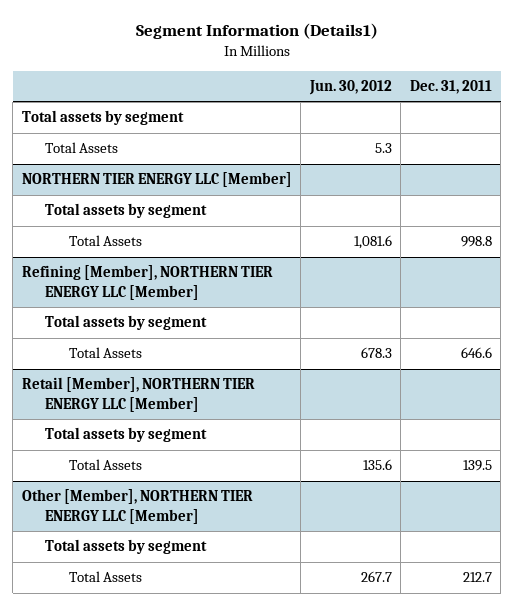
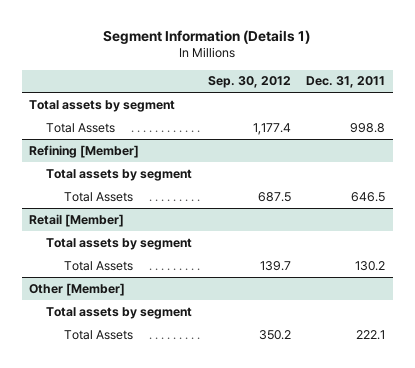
- Segment Information (Details1)
+ Segment Information (Details 1)
- | Jun. 30, 2012 | Dec. 31, 2011
+ | Sep. 30, 2012 | Dec. 31, 2011
- Total Assets | 5.3 |
- NORTHERN TIER ENERGY LLC [Member]
- Total assets by segment
- Refining [Member], NORTHERN TIER ENERGY LLC [Member]
+ Refining [Member]
- Total Assets | 678.3 | 646.6
- Retail [Member], NORTHERN TIER ENERGY LLC [Member]
+ Total Assets | 687.5 | 646.5
+ Retail [Member]
- Total Assets | 135.6 | 139.5
- Other [Member], NORTHERN TIER ENERGY LLC [Member]
+ Total Assets | 139.7 | 130.2
+ Other [Member]
- Total Assets | 267.7 | 212.7
+ Total Assets | 350.2 | 222.1

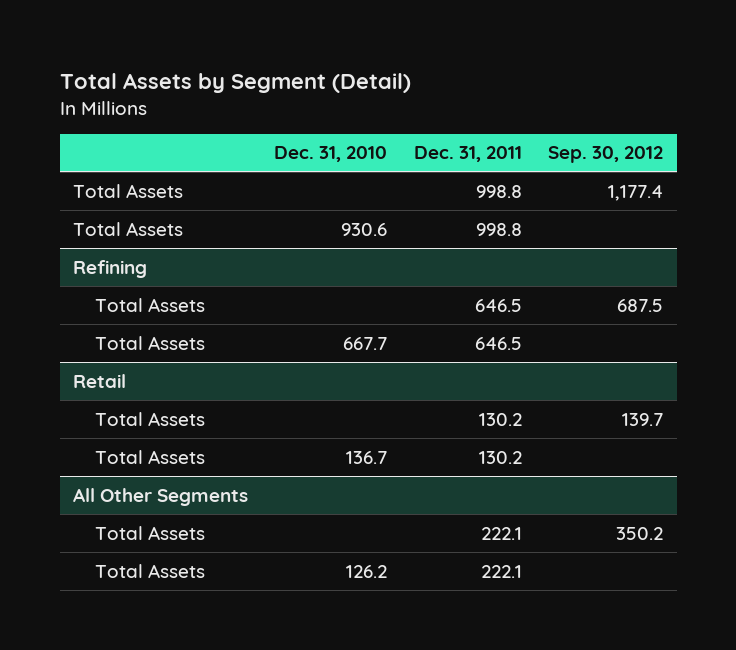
- Segment Information (Details 1)
+ Total Assets by Segment (Detail)
- | Sep. 30, 2012 | Dec. 31, 2011
+ | Dec. 31, 2010 | Dec. 31, 2011 | Sep. 30, 2012
- Total assets by segment
- Refining [Member]
- Total assets by segment
+ Total Assets | 930.6 | 998.8 |
+ Refining
- Retail [Member]
- Total assets by segment
+ Total Assets | 667.7 | 646.5 |
+ Retail
- Other [Member]
- Total assets by segment
+ Total Assets | 136.7 | 130.2 |
+ All Other Segments
+ Total Assets | 126.2 | 222.1 |

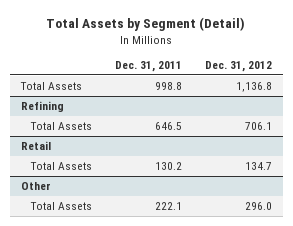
- | Dec. 31, 2010 | Dec. 31, 2011 | Sep. 30, 2012
+ | Dec. 31, 2011 | Dec. 31, 2012
- Total Assets | 930.6 | 998.8 |
@ Refining
- Total Assets | 667.7 | 646.5 |
@ Retail
- Total Assets | 136.7 | 130.2 |
- All Other Segments
- Total Assets | | 222.1 | 350.2
+ Other

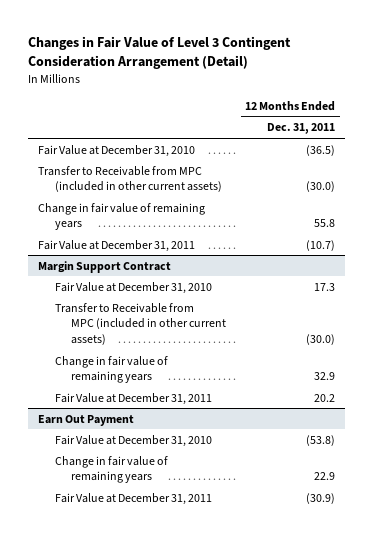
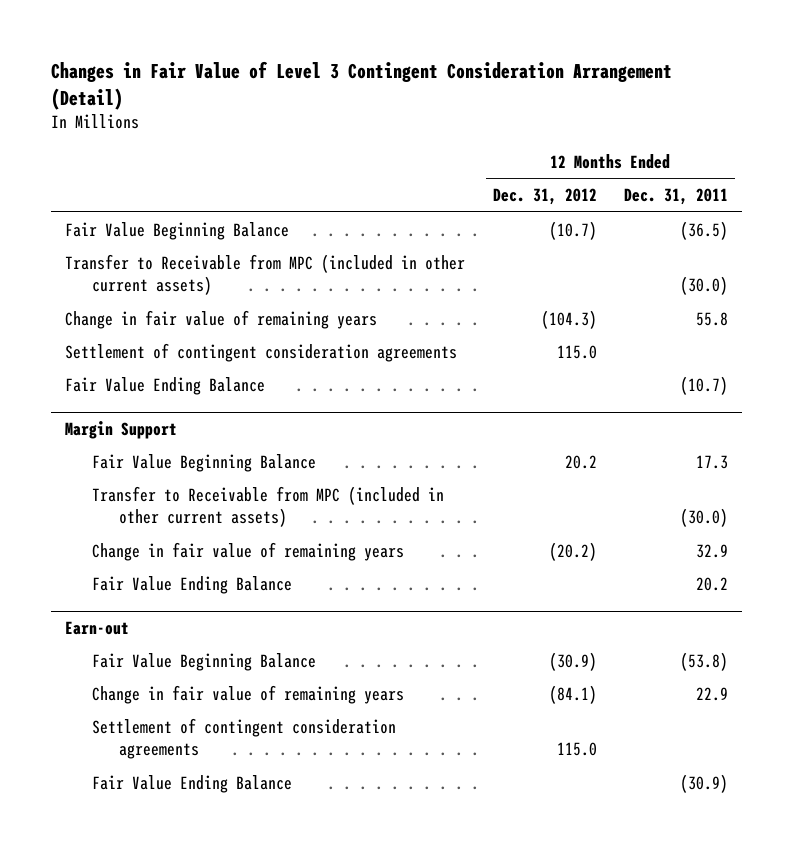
- | 12 Months Ended Dec. 31, 2011
+ | 12 Months Ended Dec. 31, 2012 | 12 Months Ended Dec. 31, 2011
- Fair Value at December 31, 2010 | (36.5)
+ Fair Value Beginning Balance | (10.7) | (36.5)
- Fair Value at December 31, 2011 | (10.7)
- Margin Support Contract
- Fair Value at December 31, 2010 | 17.3
+ Settlement of contingent consideration agreements | 115.0 |
+ Fair Value Ending Balance | | (10.7)
+ Margin Support
+ Fair Value Beginning Balance | 20.2 | 17.3
- Fair Value at December 31, 2011 | 20.2
- Earn Out Payment
- Fair Value at December 31, 2010 | (53.8)
+ Fair Value Ending Balance | | 20.2
+ Earn-out
+ Fair Value Beginning Balance | (30.9) | (53.8)
- Fair Value at December 31, 2011 | (30.9)
+ Settlement of contingent consideration agreements | 115.0 |
+ Fair Value Ending Balance | | (30.9)

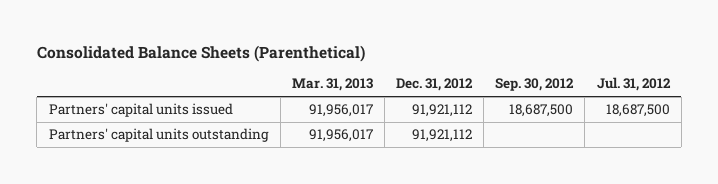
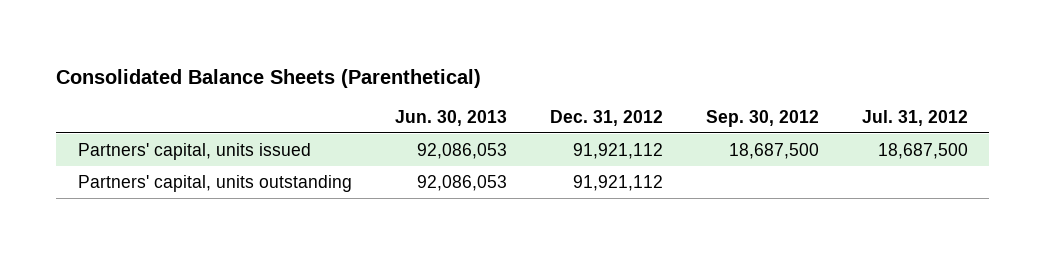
- | Mar. 31, 2013 | Dec. 31, 2012 | Sep. 30, 2012 | Jul. 31, 2012
+ | Jun. 30, 2013 | Dec. 31, 2012 | Sep. 30, 2012 | Jul. 31, 2012
- Partners' capital units issued | 91,956,017 | 91,921,112 | 18,687,500 | 18,687,500
- Partners' capital units outstanding | 91,956,017 | 91,921,112 | |
+ Partners' capital, units issued | 92,086,053 | 91,921,112 | 18,687,500 | 18,687,500
+ Partners' capital, units outstanding | 92,086,053 | 91,921,112 | |

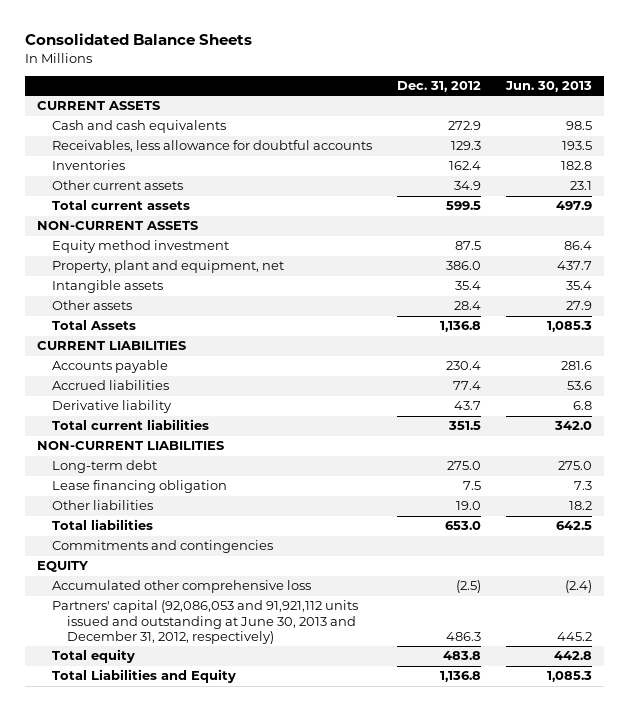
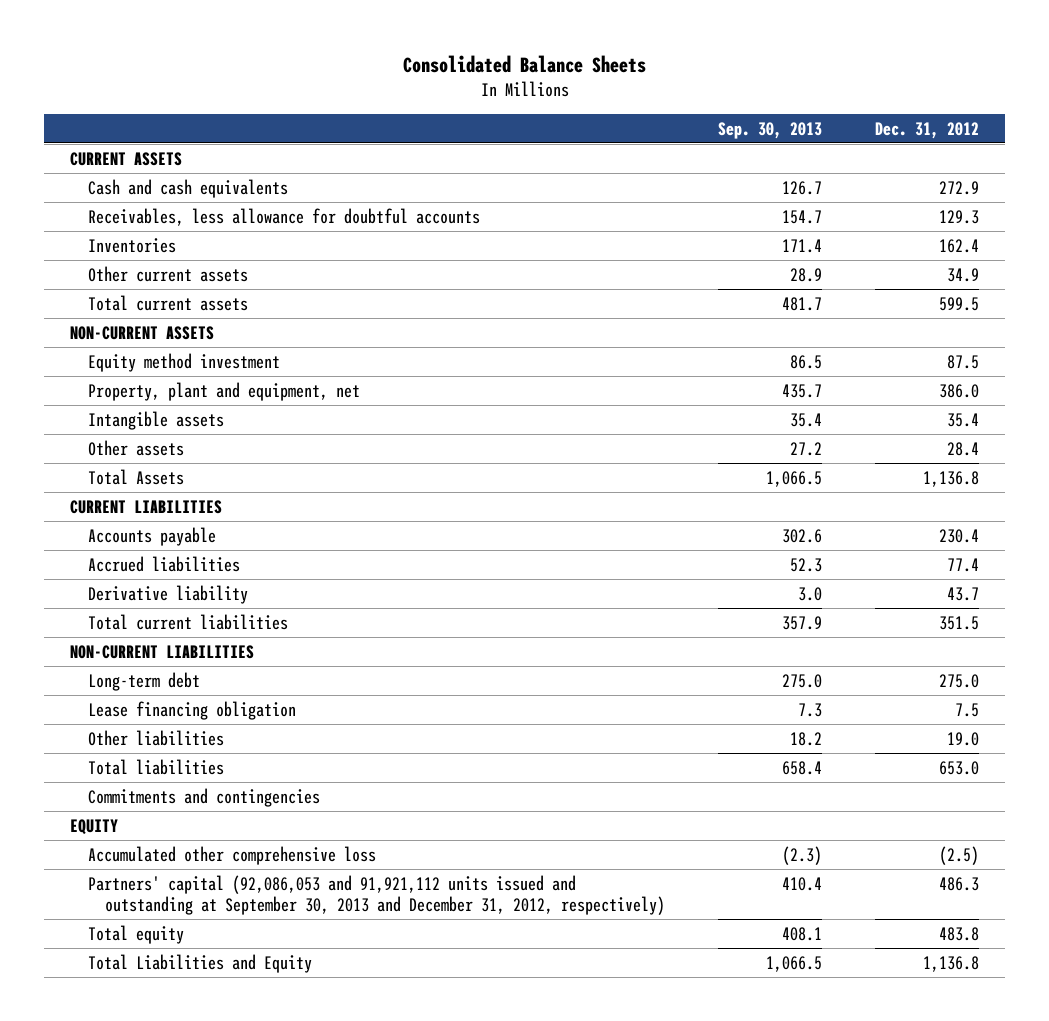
- | Dec. 31, 2012 | Jun. 30, 2013
+ | Sep. 30, 2013 | Dec. 31, 2012
- Partners' capital (92,086,053 and 91,921,112 units issued and outstanding at June 30, 2013 and December 31, 2012, respectively) | 486.3 | 445.2
+ Partners' capital (92,086,053 and 91,921,112 units issued and outstanding at September 30, 2013 and December 31, 2012, respectively) | 410.4 | 486.3

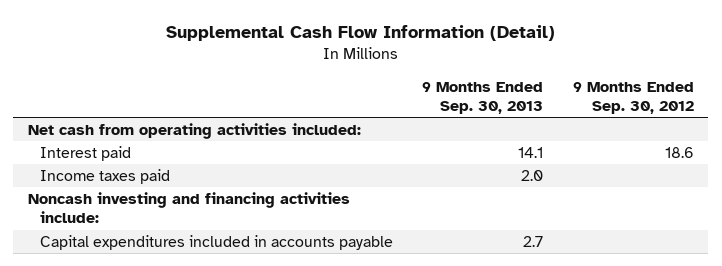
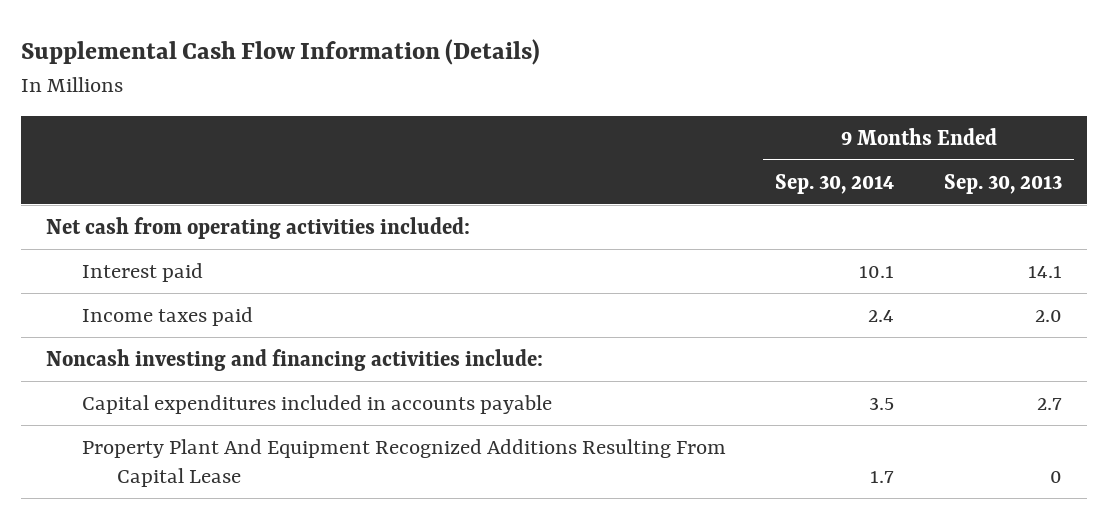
- Supplemental Cash Flow Information (Detail)
+ Supplemental Cash Flow Information (Details)
- | 9 Months Ended Sep. 30, 2013 | 9 Months Ended Sep. 30, 2012
+ | 9 Months Ended Sep. 30, 2014 | 9 Months Ended Sep. 30, 2013
+ Property Plant And Equipment Recognized Additions Resulting From Capital Lease | 1.7 | 0

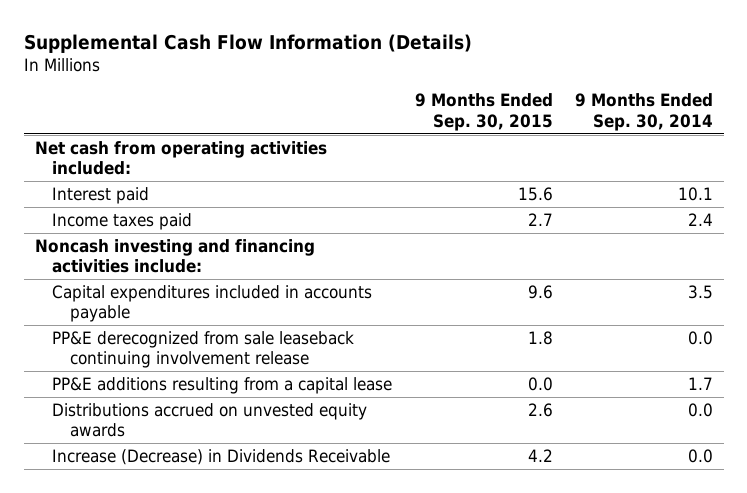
- | 9 Months Ended Sep. 30, 2014 | 9 Months Ended Sep. 30, 2013
+ | 9 Months Ended Sep. 30, 2015 | 9 Months Ended Sep. 30, 2014
- Property Plant And Equipment Recognized Additions Resulting From Capital Lease | 1.7 | 0
+ PP&E derecognized from sale leaseback continuing involvement release | 1.8 | 0.0
+ PP&E additions resulting from a capital lease | 0.0 | 1.7
+ Distributions accrued on unvested equity awards | 2.6 | 0.0
+ Increase (Decrease) in Dividends Receivable | 4.2 | 0.0

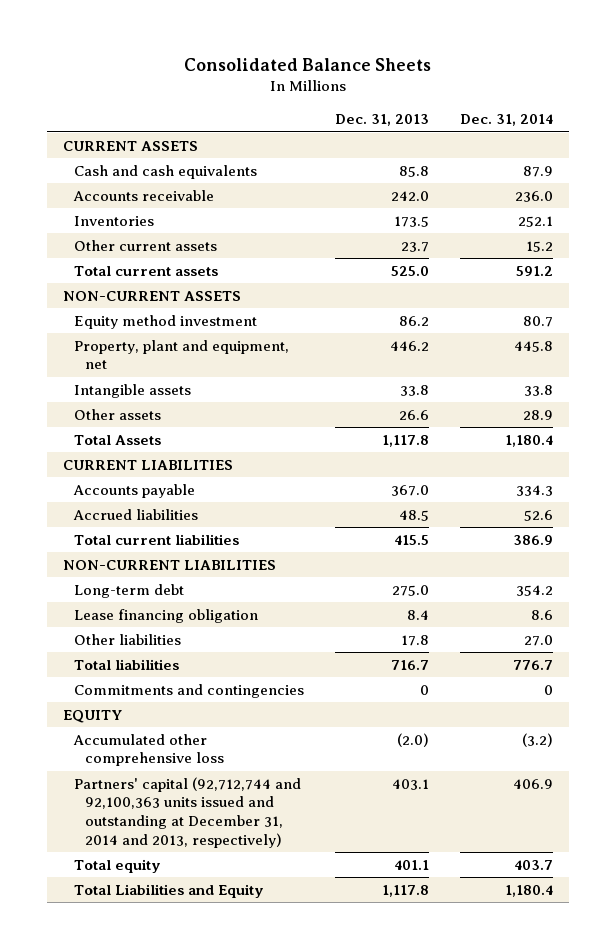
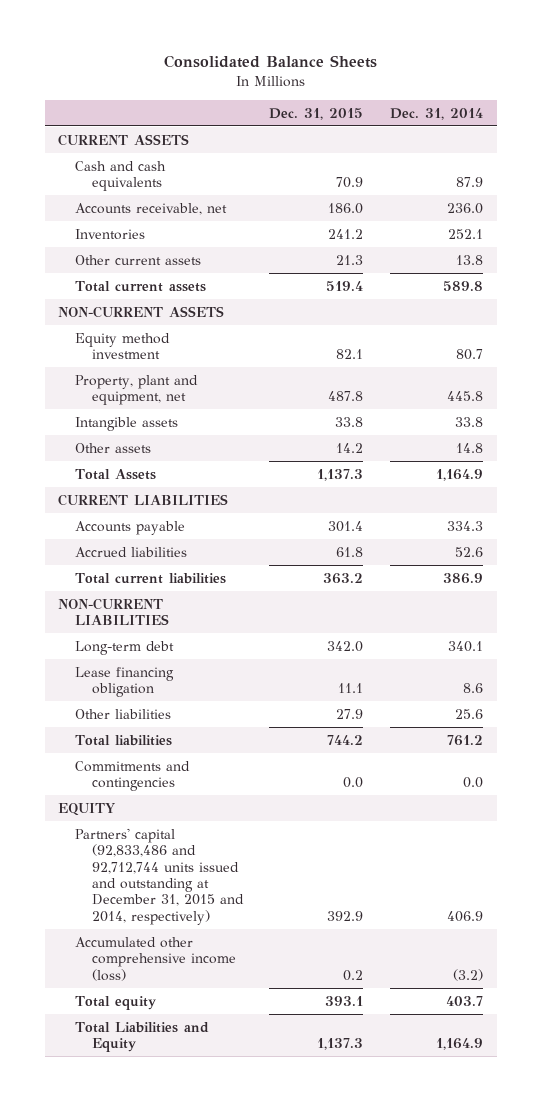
- | Dec. 31, 2013 | Dec. 31, 2014
+ | Dec. 31, 2015 | Dec. 31, 2014
- Accounts receivable | 242.0 | 236.0
+ Accounts receivable, net | 186.0 | 236.0
- Other current assets | 23.7 | 15.2
- Total current assets | 525.0 | 591.2
+ Other current assets | 21.3 | 13.8
+ Total current assets | 519.4 | 589.8
- Other assets | 26.6 | 28.9
- Total Assets | 1,117.8 | 1,180.4
+ Other assets | 14.2 | 14.8
+ Total Assets | 1,137.3 | 1,164.9
- Long-term debt | 275.0 | 354.2
+ Long-term debt | 342.0 | 340.1
- Other liabilities | 17.8 | 27.0
- Total liabilities | 716.7 | 776.7
- Commitments and contingencies | 0 | 0
+ Other liabilities | 27.9 | 25.6
+ Total liabilities | 744.2 | 761.2
+ Commitments and contingencies | 0.0 | 0.0
- Accumulated other comprehensive loss | (2.0) | (3.2)
- Partners' capital (92,712,744 and 92,100,363 units issued and outstanding at December 31, 2014 and 2013, respectively) | 403.1 | 406.9
+ Partners' capital (92,833,486 and 92,712,744 units issued and outstanding at December 31, 2015 and 2014, respectively) | 392.9 | 406.9
+ Accumulated other comprehensive income (loss) | 0.2 | (3.2)
- Total Liabilities and Equity | 1,117.8 | 1,180.4
+ Total Liabilities and Equity | 1,137.3 | 1,164.9

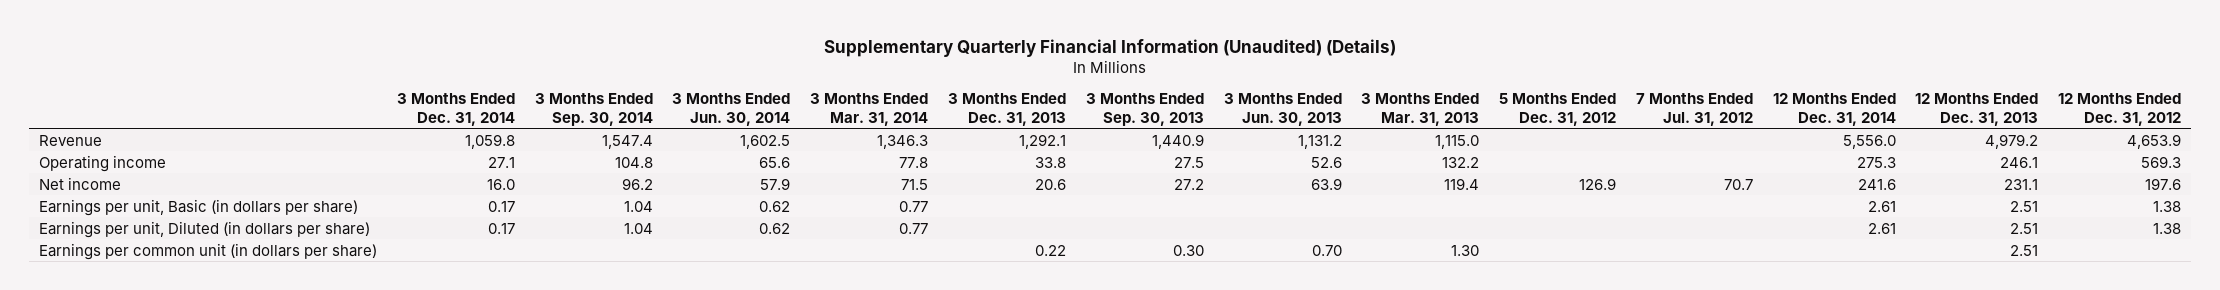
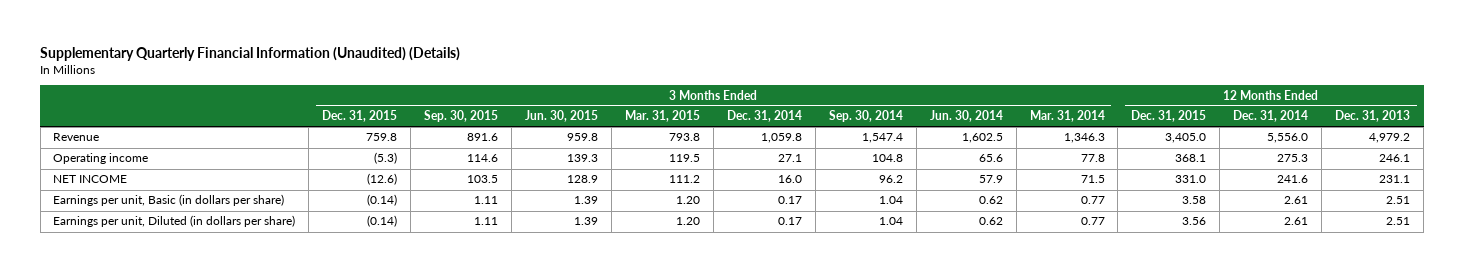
- | 3 Months Ended Dec. 31, 2014 | 3 Months Ended Sep. 30, 2014 | 3 Months Ended Jun. 30, 2014 | 3 Months Ended Mar. 31, 2014 | 3 Months Ended Dec. 31, 2013 | 3 Months Ended Sep. 30, 2013 | 3 Months Ended Jun. 30, 2013 | 3 Months Ended Mar. 31, 2013 | 5 Months Ended Dec. 31, 2012 | 7 Months Ended Jul. 31, 2012 | 12 Months Ended Dec. 31, 2014 | 12 Months Ended Dec. 31, 2013 | 12 Months Ended Dec. 31, 2012
+ | 3 Months Ended Dec. 31, 2015 | 3 Months Ended Sep. 30, 2015 | 3 Months Ended Jun. 30, 2015 | 3 Months Ended Mar. 31, 2015 | 3 Months Ended Dec. 31, 2014 | 3 Months Ended Sep. 30, 2014 | 3 Months Ended Jun. 30, 2014 | 3 Months Ended Mar. 31, 2014 | 12 Months Ended Dec. 31, 2015 | 12 Months Ended Dec. 31, 2014 | 12 Months Ended Dec. 31, 2013
- Net income | 16.0 | 96.2 | 57.9 | 71.5 | 20.6 | 27.2 | 63.9 | 119.4 | 126.9 | 70.7 | 241.6 | 231.1 | 197.6
+ NET INCOME | (12.6) | 103.5 | 128.9 | 111.2 | 16.0 | 96.2 | 57.9 | 71.5 | 331.0 | 241.6 | 231.1
- Earnings per common unit (in dollars per share) | | | | | 0.22 | 0.30 | 0.70 | 1.30 | | | | 2.51 |

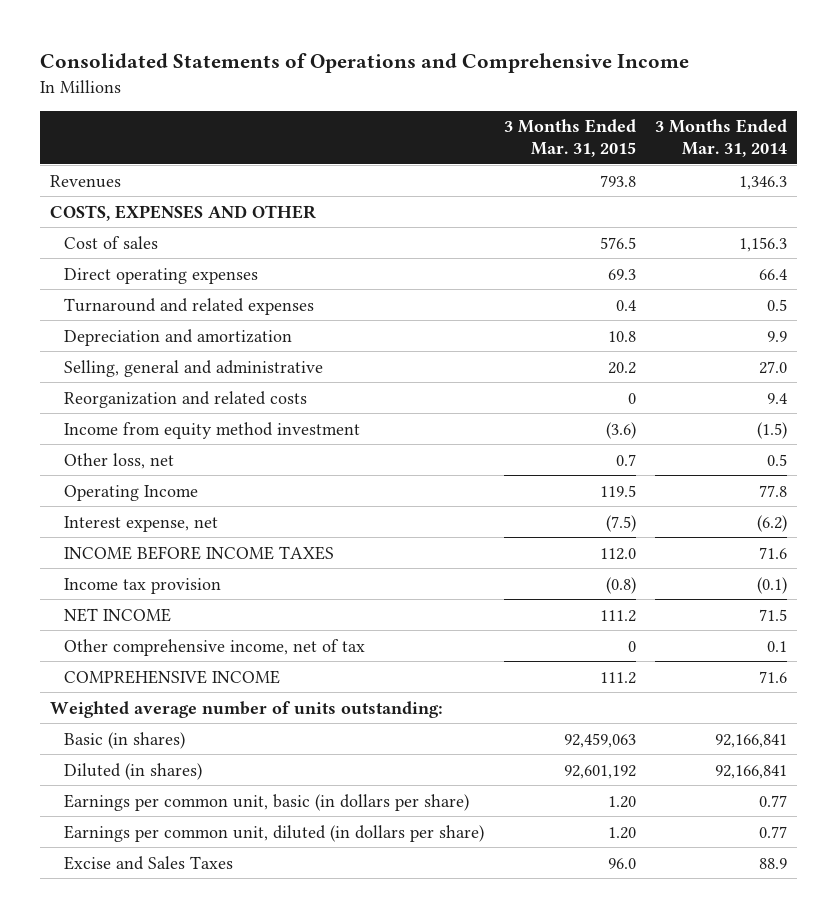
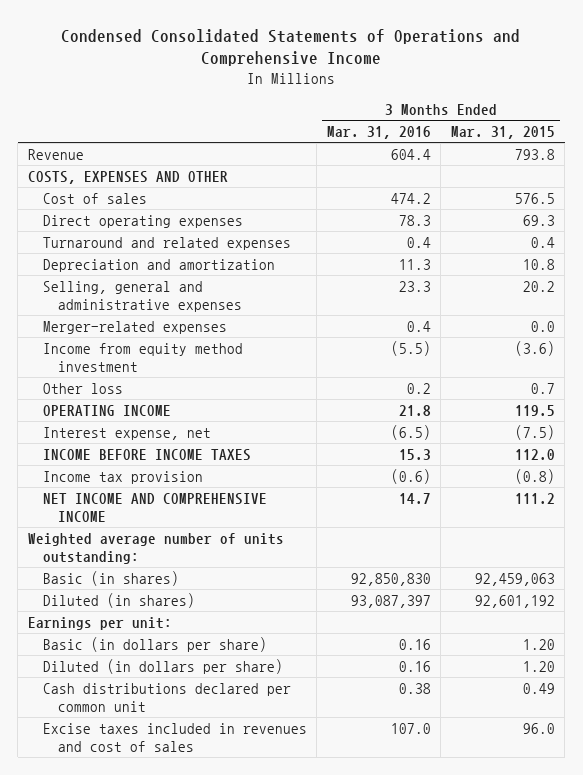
- Consolidated Statements of Operations and Comprehensive Income
+ Condensed Consolidated Statements of Operations and Comprehensive Income
- | 3 Months Ended Mar. 31, 2015 | 3 Months Ended Mar. 31, 2014
+ | 3 Months Ended Mar. 31, 2016 | 3 Months Ended Mar. 31, 2015
- Revenues | 793.8 | 1,346.3
+ Revenue | 604.4 | 793.8
- Selling, general and administrative | 20.2 | 27.0
- Reorganization and related costs | 0 | 9.4
+ Selling, general and administrative expenses | 23.3 | 20.2
+ Merger-related expenses | 0.4 | 0.0
- Other loss, net | 0.7 | 0.5
- Operating Income | 119.5 | 77.8
+ Other loss | 0.2 | 0.7
+ OPERATING INCOME | 21.8 | 119.5
- NET INCOME | 111.2 | 71.5
- Other comprehensive income, net of tax | 0 | 0.1
- COMPREHENSIVE INCOME | 111.2 | 71.6
+ NET INCOME AND COMPREHENSIVE INCOME | 14.7 | 111.2
- Earnings per common unit, basic (in dollars per share) | 1.20 | 0.77
- Earnings per common unit, diluted (in dollars per share) | 1.20 | 0.77
- Excise and Sales Taxes | 96.0 | 88.9
+ Earnings per unit:
+ Basic (in dollars per share) | 0.16 | 1.20
+ Diluted (in dollars per share) | 0.16 | 1.20
+ Cash distributions declared per common unit | 0.38 | 0.49
+ Excise taxes included in revenues and cost of sales | 107.0 | 96.0

